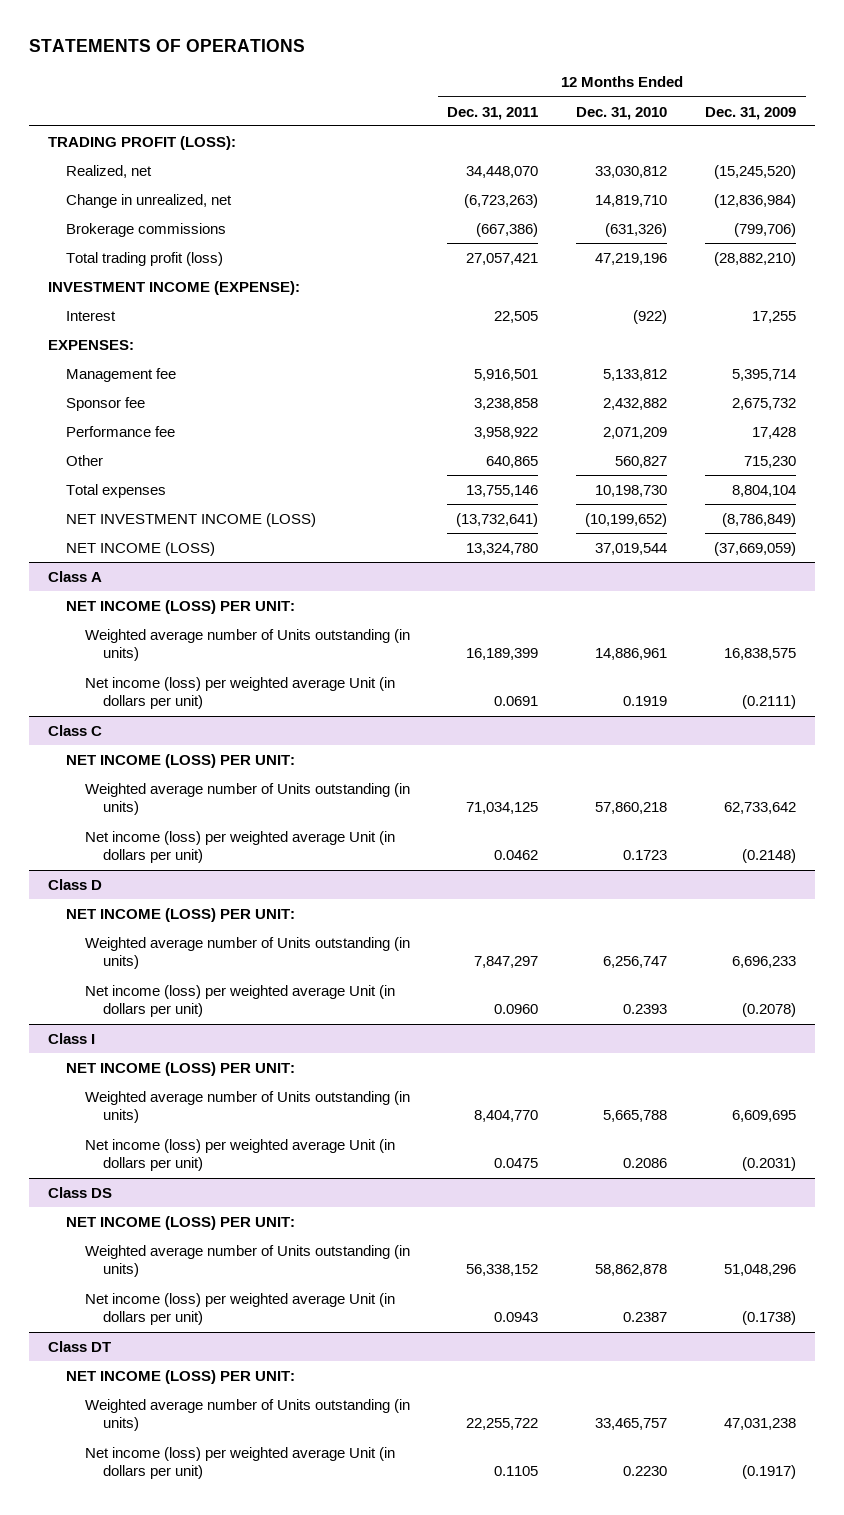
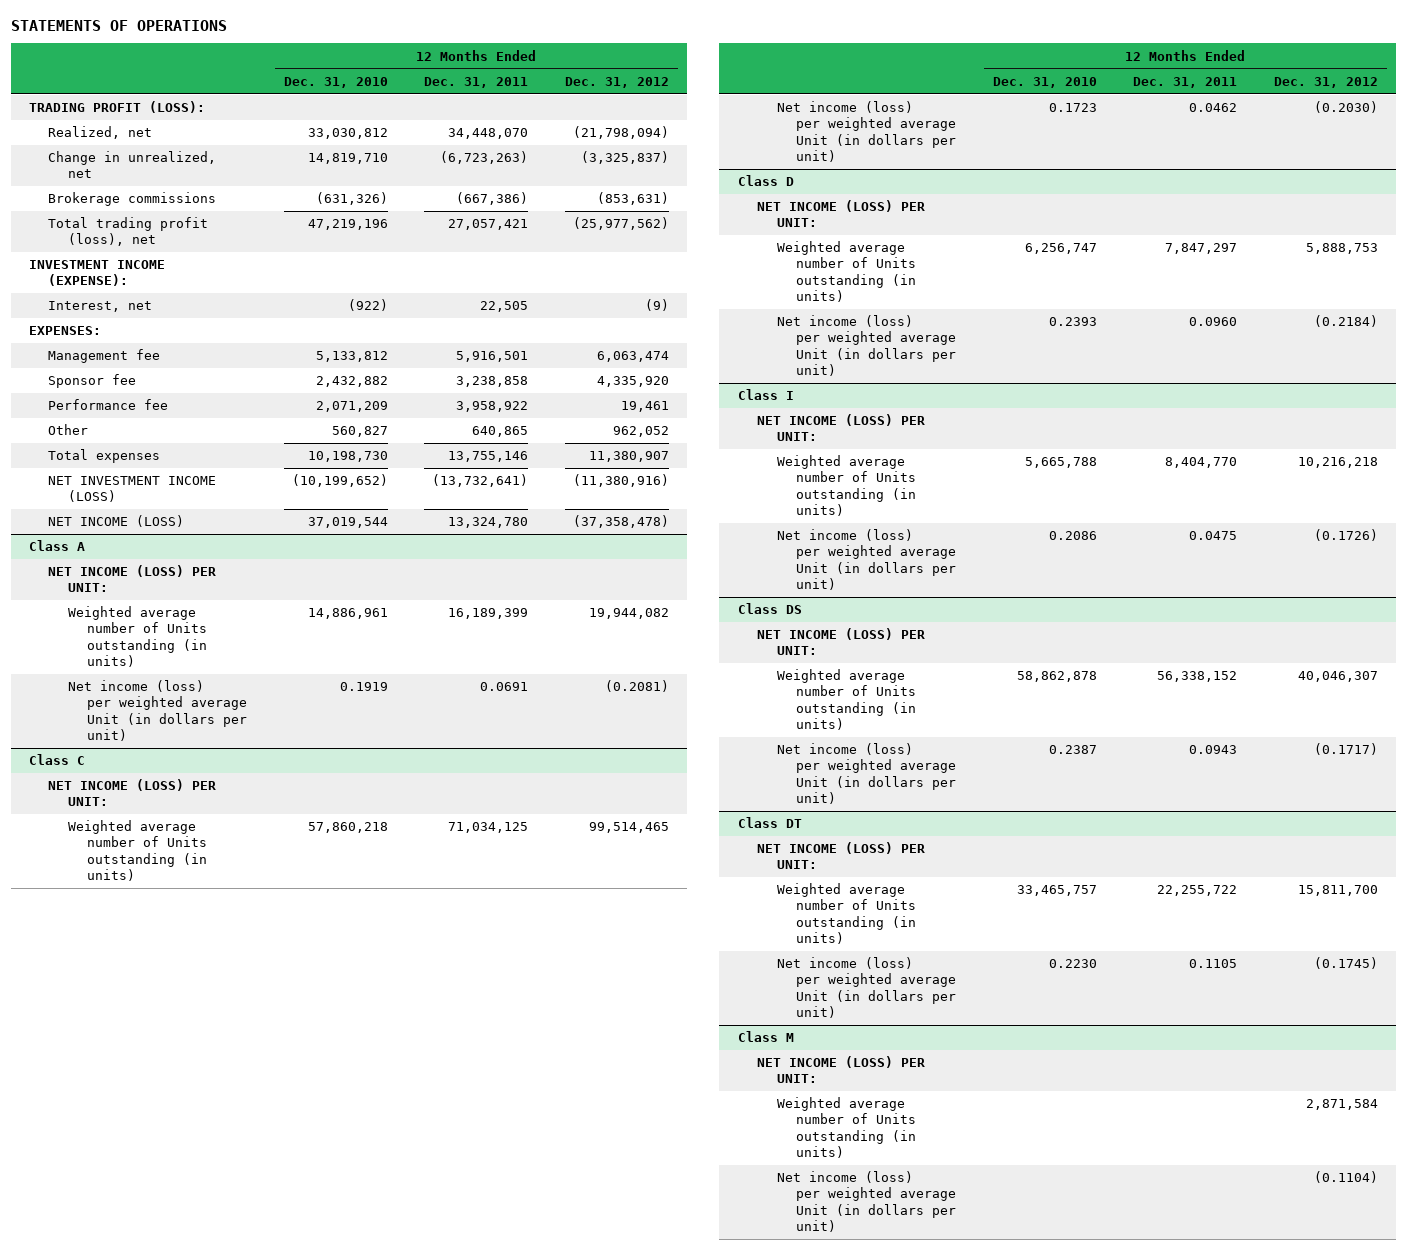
- | 12 Months Ended Dec. 31, 2011 | 12 Months Ended Dec. 31, 2010 | 12 Months Ended Dec. 31, 2009
+ | 12 Months Ended Dec. 31, 2010 | 12 Months Ended Dec. 31, 2011 | 12 Months Ended Dec. 31, 2012
- Total trading profit (loss) | 27,057,421 | 47,219,196 | (28,882,210)
+ Total trading profit (loss), net | 47,219,196 | 27,057,421 | (25,977,562)
- Interest | 22,505 | (922) | 17,255
+ Interest, net | (922) | 22,505 | (9)
+ Class M
+ NET INCOME (LOSS) PER UNIT:
+ Weighted average number of Units outstanding (in units) | | | 2,871,584
+ Net income (loss) per weighted average Unit (in dollars per unit) | | | (0.1104)

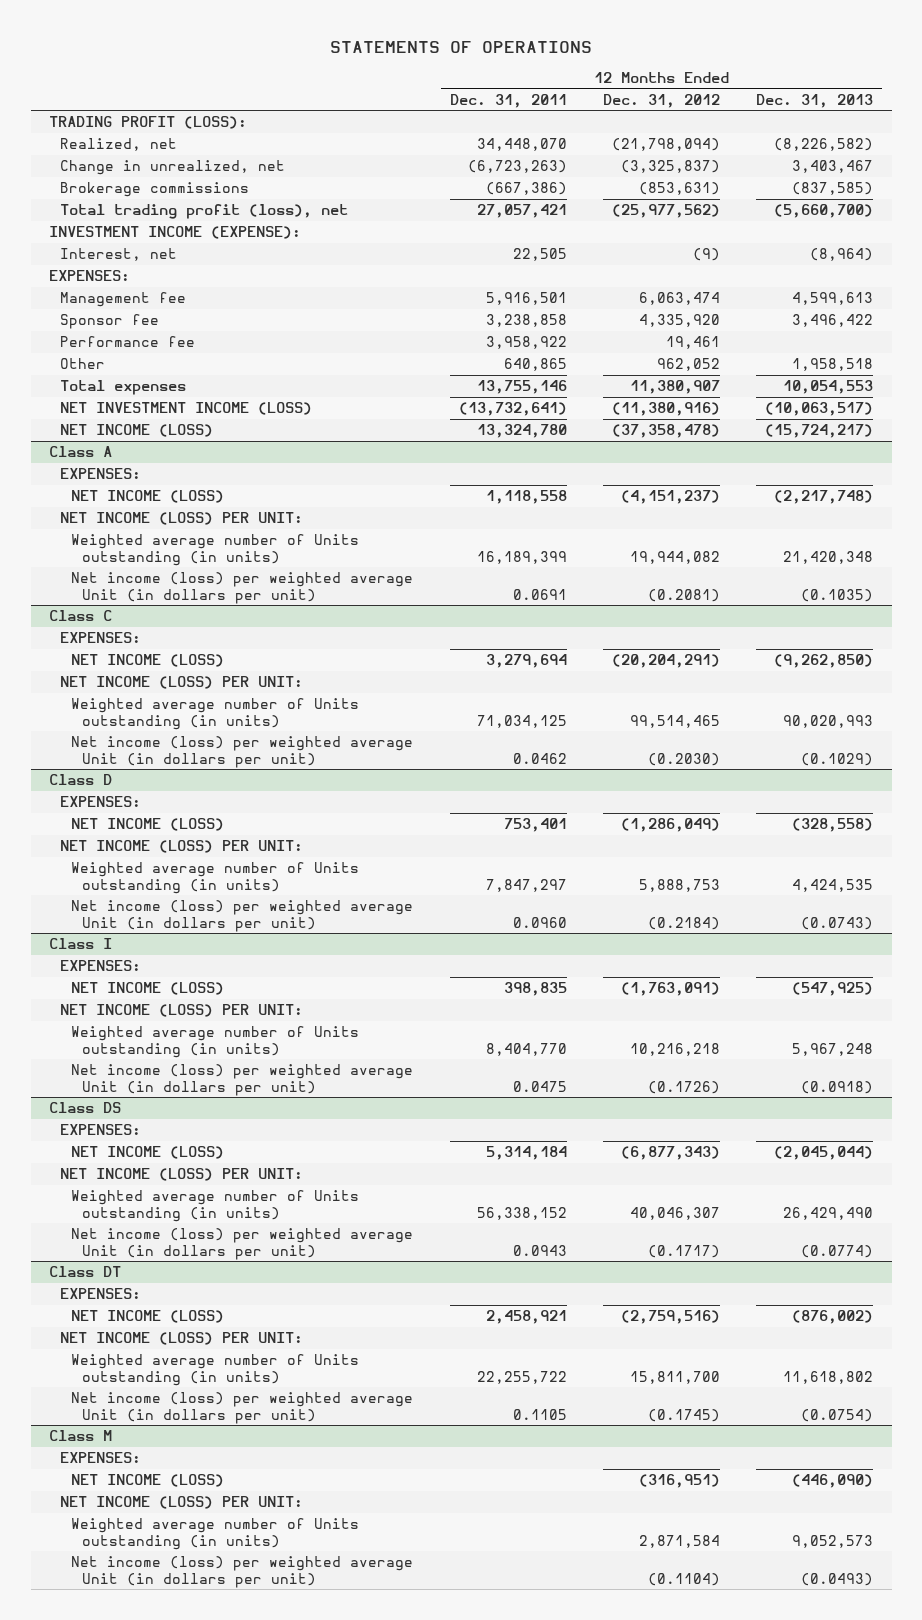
- | 12 Months Ended Dec. 31, 2010 | 12 Months Ended Dec. 31, 2011 | 12 Months Ended Dec. 31, 2012
+ | 12 Months Ended Dec. 31, 2011 | 12 Months Ended Dec. 31, 2012 | 12 Months Ended Dec. 31, 2013
@ Class A
+ EXPENSES:
+ NET INCOME (LOSS) | 1,118,558 | (4,151,237) | (2,217,748)
@ Class C
+ EXPENSES:
+ NET INCOME (LOSS) | 3,279,694 | (20,204,291) | (9,262,850)
@ Class D
+ EXPENSES:
+ NET INCOME (LOSS) | 753,401 | (1,286,049) | (328,558)
@ Class I
+ EXPENSES:
+ NET INCOME (LOSS) | 398,835 | (1,763,091) | (547,925)
@ Class DS
+ EXPENSES:
+ NET INCOME (LOSS) | 5,314,184 | (6,877,343) | (2,045,044)
@ Class DT
+ EXPENSES:
+ NET INCOME (LOSS) | 2,458,921 | (2,759,516) | (876,002)
@ Class M
+ EXPENSES:
+ NET INCOME (LOSS) | | (316,951) | (446,090)

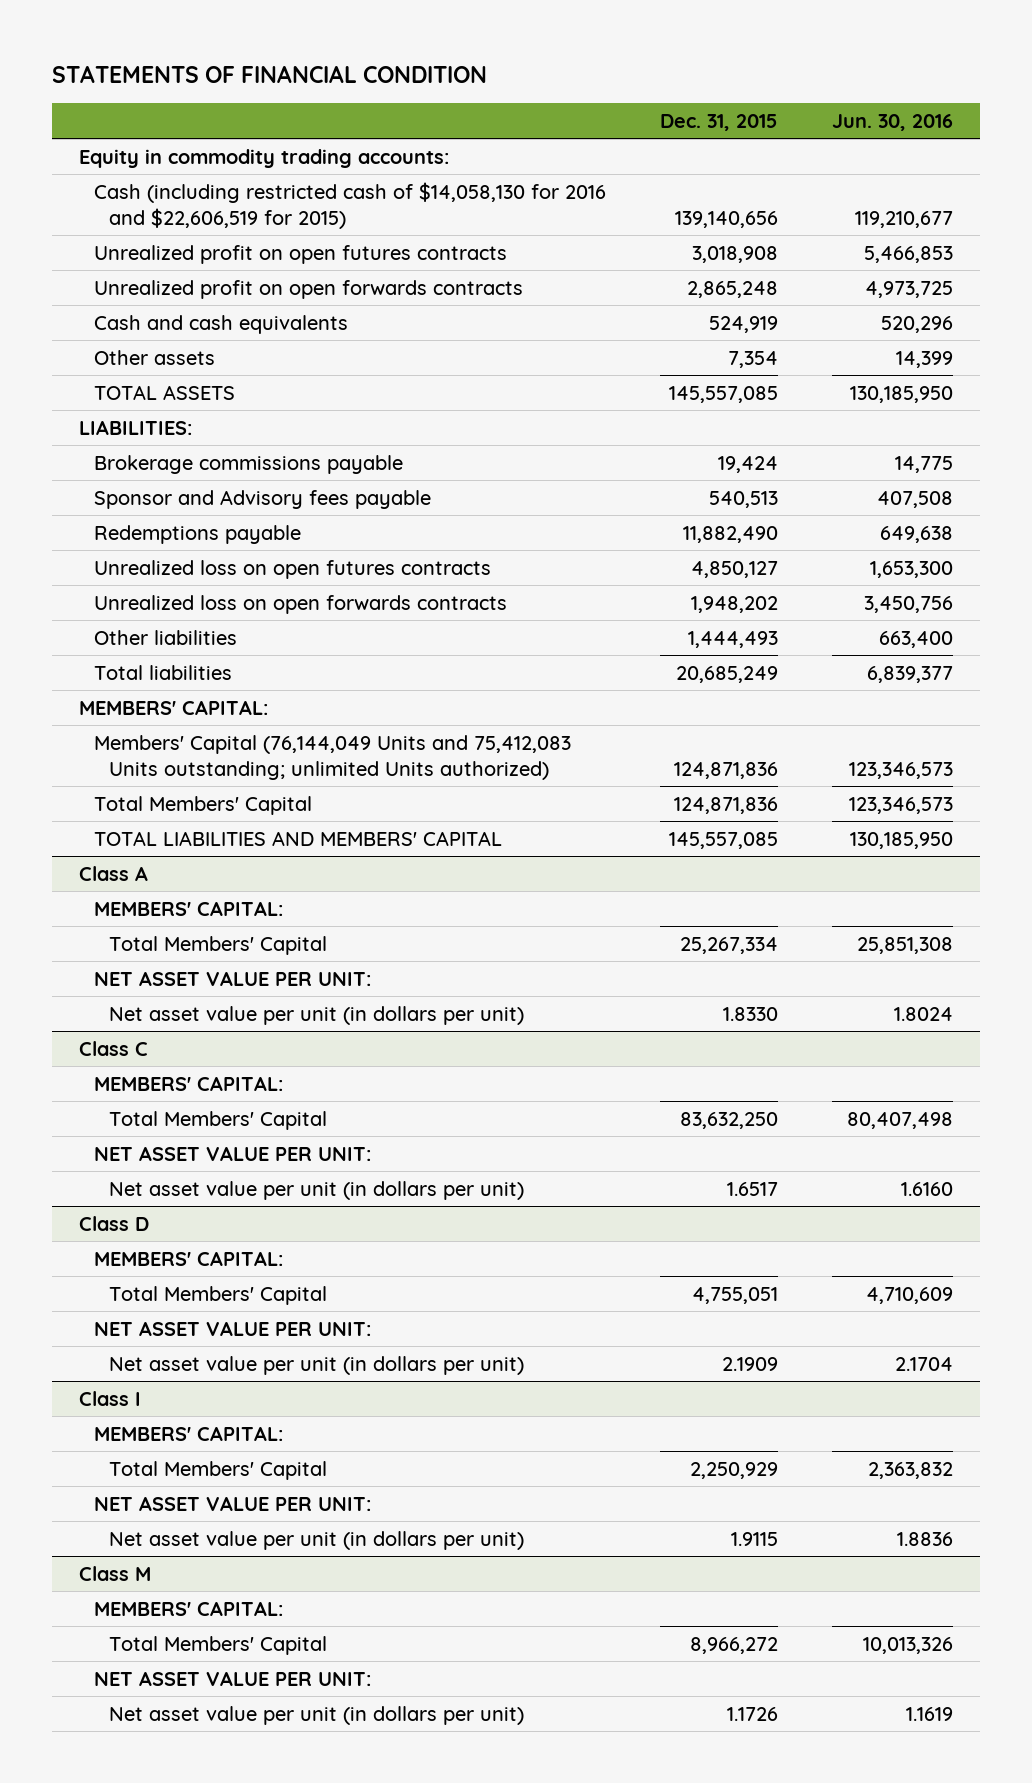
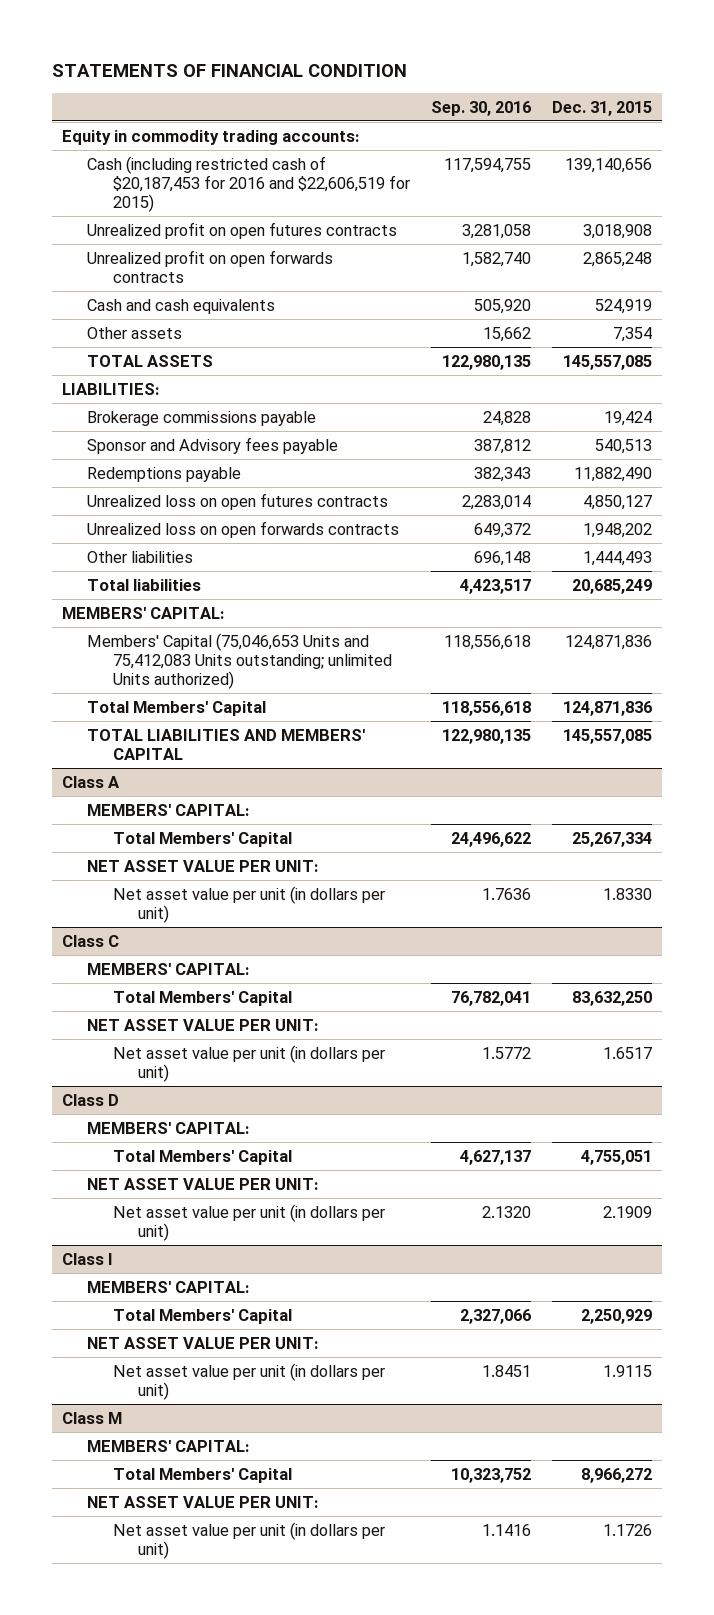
- | Dec. 31, 2015 | Jun. 30, 2016
+ | Sep. 30, 2016 | Dec. 31, 2015
- Cash (including restricted cash of $14,058,130 for 2016 and $22,606,519 for 2015) | 139,140,656 | 119,210,677
+ Cash (including restricted cash of $20,187,453 for 2016 and $22,606,519 for 2015) | 117,594,755 | 139,140,656
- Members' Capital (76,144,049 Units and 75,412,083 Units outstanding; unlimited Units authorized) | 124,871,836 | 123,346,573
+ Members' Capital (75,046,653 Units and 75,412,083 Units outstanding; unlimited Units authorized) | 118,556,618 | 124,871,836

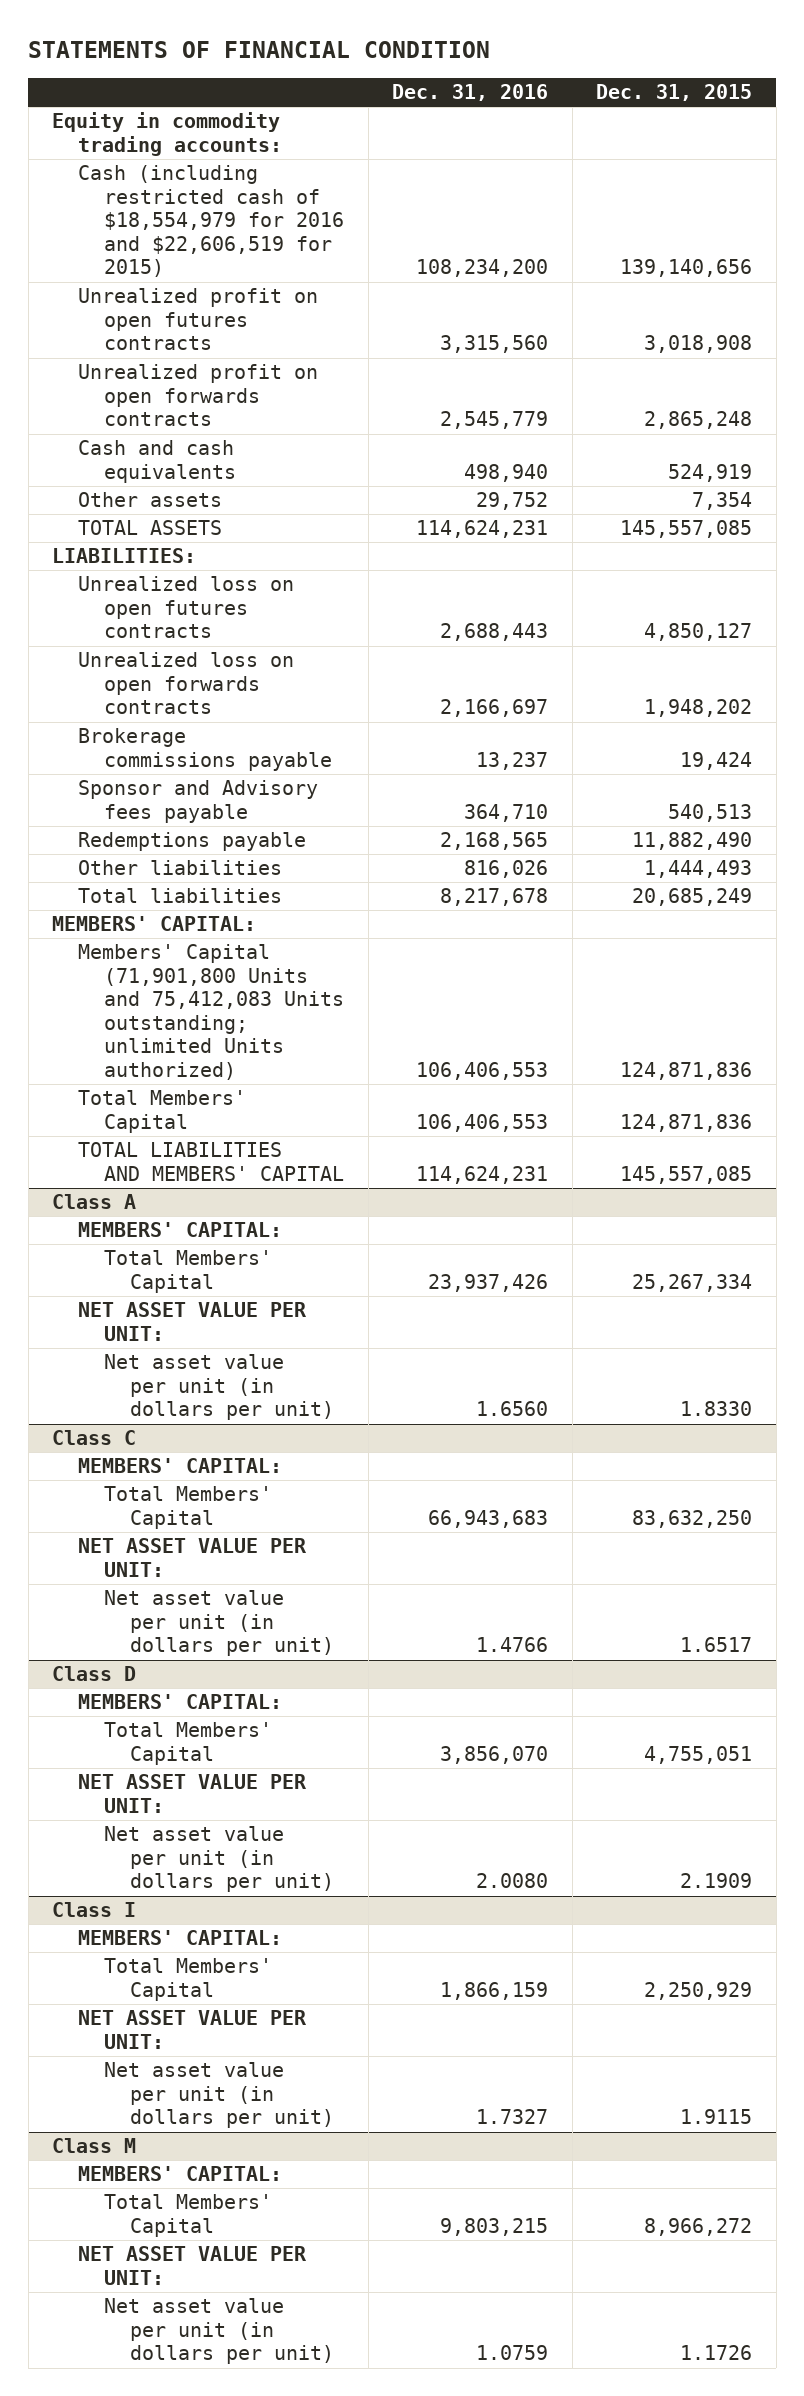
- | Sep. 30, 2016 | Dec. 31, 2015
+ | Dec. 31, 2016 | Dec. 31, 2015
- Cash (including restricted cash of $20,187,453 for 2016 and $22,606,519 for 2015) | 117,594,755 | 139,140,656
+ Cash (including restricted cash of $18,554,979 for 2016 and $22,606,519 for 2015) | 108,234,200 | 139,140,656
moved up: Unrealized loss on open futures contracts | 2,688,443 | 4,850,127
moved up: Unrealized loss on open forwards contracts | 2,166,697 | 1,948,202
- Members' Capital (75,046,653 Units and 75,412,083 Units outstanding; unlimited Units authorized) | 118,556,618 | 124,871,836
+ Members' Capital (71,901,800 Units and 75,412,083 Units outstanding; unlimited Units authorized) | 106,406,553 | 124,871,836

